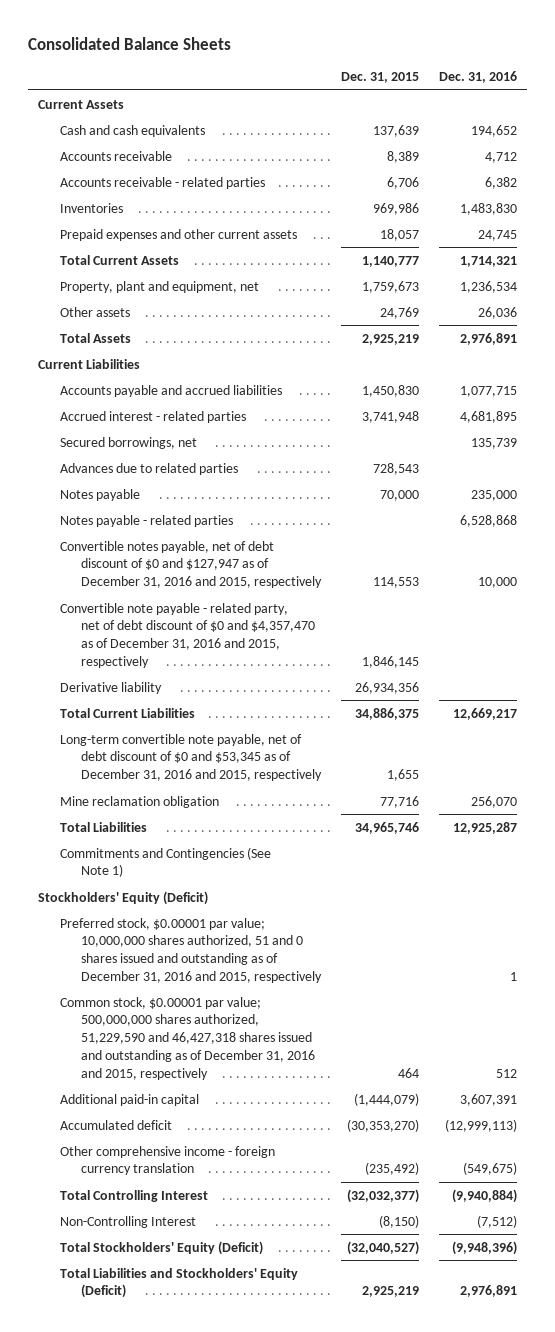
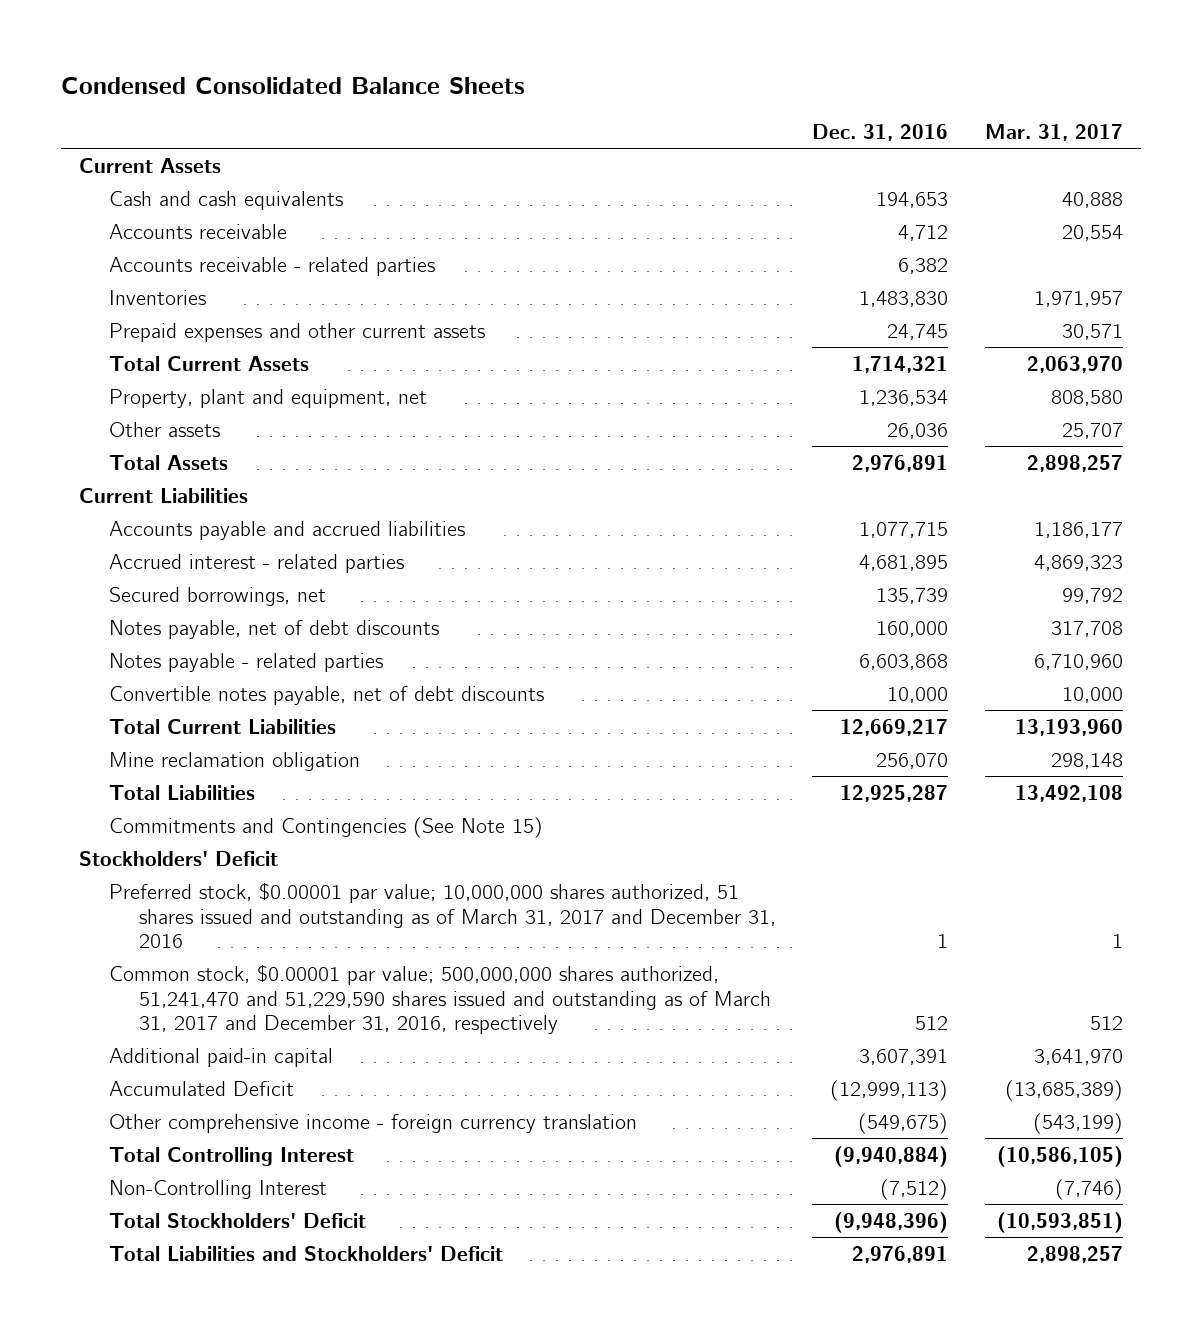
- Consolidated Balance Sheets
+ Condensed Consolidated Balance Sheets
- | Dec. 31, 2015 | Dec. 31, 2016
+ | Dec. 31, 2016 | Mar. 31, 2017
- Cash and cash equivalents | 137,639 | 194,652
+ Cash and cash equivalents | 194,653 | 40,888
- Advances due to related parties | 728,543 |
- Notes payable | 70,000 | 235,000
- Notes payable - related parties | | 6,528,868
- Convertible notes payable, net of debt discount of $0 and $127,947 as of December 31, 2016 and 2015, respectively | 114,553 | 10,000
- Convertible note payable - related party, net of debt discount of $0 and $4,357,470 as of December 31, 2016 and 2015, respectively | 1,846,145 |
- Derivative liability | 26,934,356 |
+ Notes payable, net of debt discounts | 160,000 | 317,708
+ Notes payable - related parties | 6,603,868 | 6,710,960
+ Convertible notes payable, net of debt discounts | 10,000 | 10,000
- Long-term convertible note payable, net of debt discount of $0 and $53,345 as of December 31, 2016 and 2015, respectively | 1,655 |
- Commitments and Contingencies (See Note 1)
- Stockholders' Equity (Deficit)
- Preferred stock, $0.00001 par value; 10,000,000 shares authorized, 51 and 0 shares issued and outstanding as of December 31, 2016 and 2015, respectively | | 1
- Common stock, $0.00001 par value; 500,000,000 shares authorized, 51,229,590 and 46,427,318 shares issued and outstanding as of December 31, 2016 and 2015, respectively | 464 | 512
+ Commitments and Contingencies (See Note 15)
+ Stockholders' Deficit
+ Preferred stock, $0.00001 par value; 10,000,000 shares authorized, 51 shares issued and outstanding as of March 31, 2017 and December 31, 2016 | 1 | 1
+ Common stock, $0.00001 par value; 500,000,000 shares authorized, 51,241,470 and 51,229,590 shares issued and outstanding as of March 31, 2017 and December 31, 2016, respectively | 512 | 512
- Accumulated deficit | (30,353,270) | (12,999,113)
+ Accumulated Deficit | (12,999,113) | (13,685,389)
- Total Stockholders' Equity (Deficit) | (32,040,527) | (9,948,396)
- Total Liabilities and Stockholders' Equity (Deficit) | 2,925,219 | 2,976,891
+ Total Stockholders' Deficit | (9,948,396) | (10,593,851)
+ Total Liabilities and Stockholders' Deficit | 2,976,891 | 2,898,257

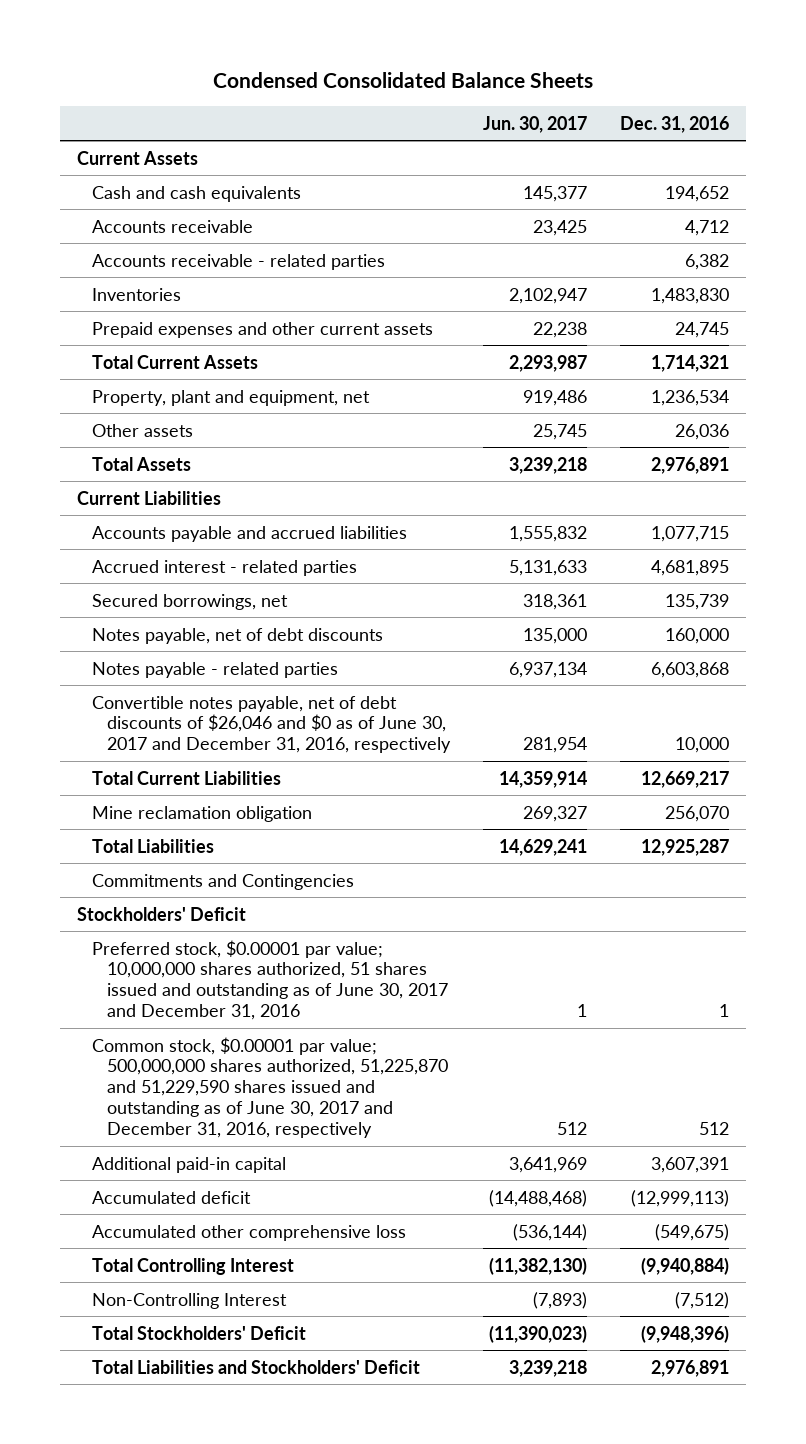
- | Dec. 31, 2016 | Mar. 31, 2017
+ | Jun. 30, 2017 | Dec. 31, 2016
- Cash and cash equivalents | 194,653 | 40,888
+ Cash and cash equivalents | 145,377 | 194,652
- Convertible notes payable, net of debt discounts | 10,000 | 10,000
+ Convertible notes payable, net of debt discounts of $26,046 and $0 as of June 30, 2017 and December 31, 2016, respectively | 281,954 | 10,000
- Commitments and Contingencies (See Note 15)
+ Commitments and Contingencies
- Preferred stock, $0.00001 par value; 10,000,000 shares authorized, 51 shares issued and outstanding as of March 31, 2017 and December 31, 2016 | 1 | 1
- Common stock, $0.00001 par value; 500,000,000 shares authorized, 51,241,470 and 51,229,590 shares issued and outstanding as of March 31, 2017 and December 31, 2016, respectively | 512 | 512
+ Preferred stock, $0.00001 par value; 10,000,000 shares authorized, 51 shares issued and outstanding as of June 30, 2017 and December 31, 2016 | 1 | 1
+ Common stock, $0.00001 par value; 500,000,000 shares authorized, 51,225,870 and 51,229,590 shares issued and outstanding as of June 30, 2017 and December 31, 2016, respectively | 512 | 512
- Accumulated Deficit | (12,999,113) | (13,685,389)
- Other comprehensive income - foreign currency translation | (549,675) | (543,199)
+ Accumulated deficit | (14,488,468) | (12,999,113)
+ Accumulated other comprehensive loss | (536,144) | (549,675)

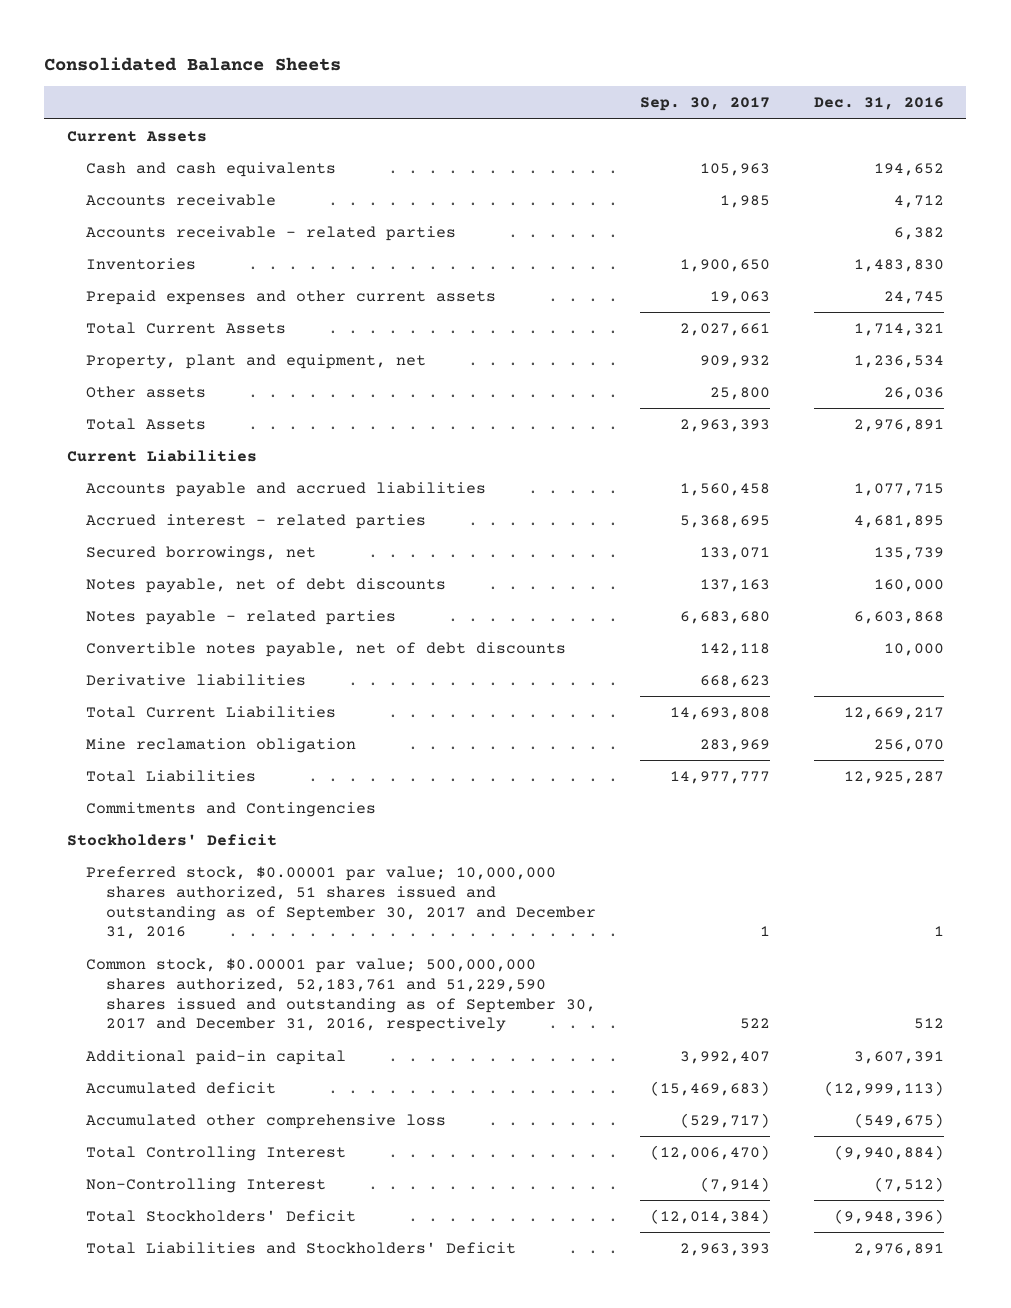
- Condensed Consolidated Balance Sheets
+ Consolidated Balance Sheets
- | Jun. 30, 2017 | Dec. 31, 2016
+ | Sep. 30, 2017 | Dec. 31, 2016
- Convertible notes payable, net of debt discounts of $26,046 and $0 as of June 30, 2017 and December 31, 2016, respectively | 281,954 | 10,000
+ Convertible notes payable, net of debt discounts | 142,118 | 10,000
+ Derivative liabilities | 668,623 |
- Preferred stock, $0.00001 par value; 10,000,000 shares authorized, 51 shares issued and outstanding as of June 30, 2017 and December 31, 2016 | 1 | 1
- Common stock, $0.00001 par value; 500,000,000 shares authorized, 51,225,870 and 51,229,590 shares issued and outstanding as of June 30, 2017 and December 31, 2016, respectively | 512 | 512
+ Preferred stock, $0.00001 par value; 10,000,000 shares authorized, 51 shares issued and outstanding as of September 30, 2017 and December 31, 2016 | 1 | 1
+ Common stock, $0.00001 par value; 500,000,000 shares authorized, 52,183,761 and 51,229,590 shares issued and outstanding as of September 30, 2017 and December 31, 2016, respectively | 522 | 512

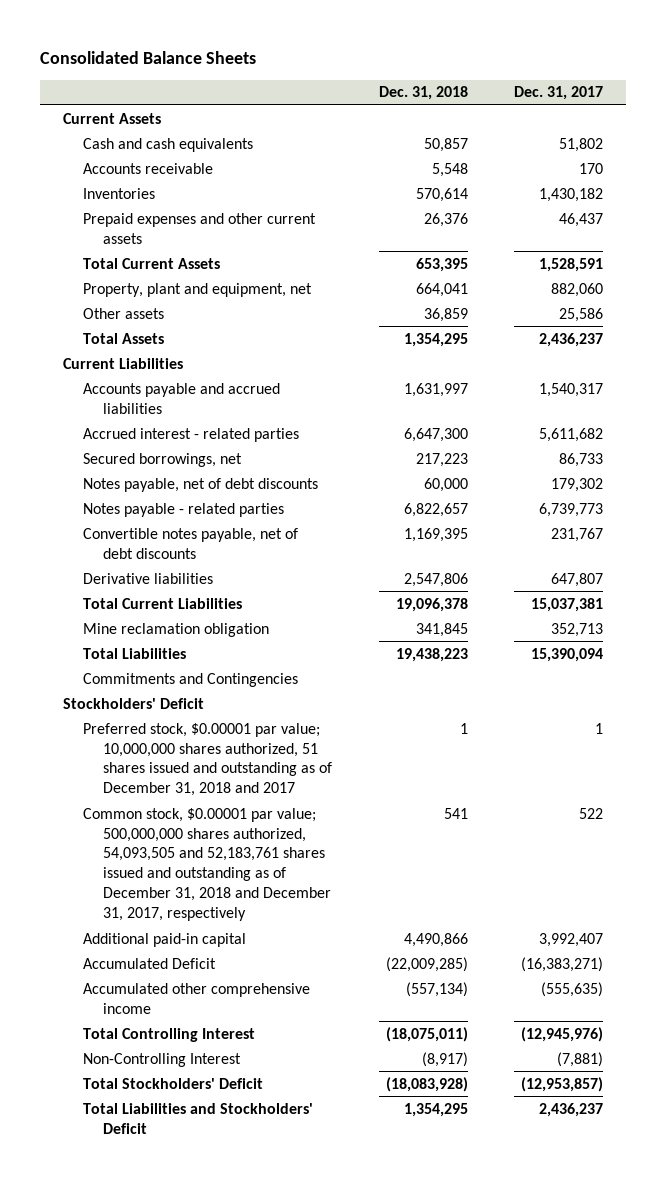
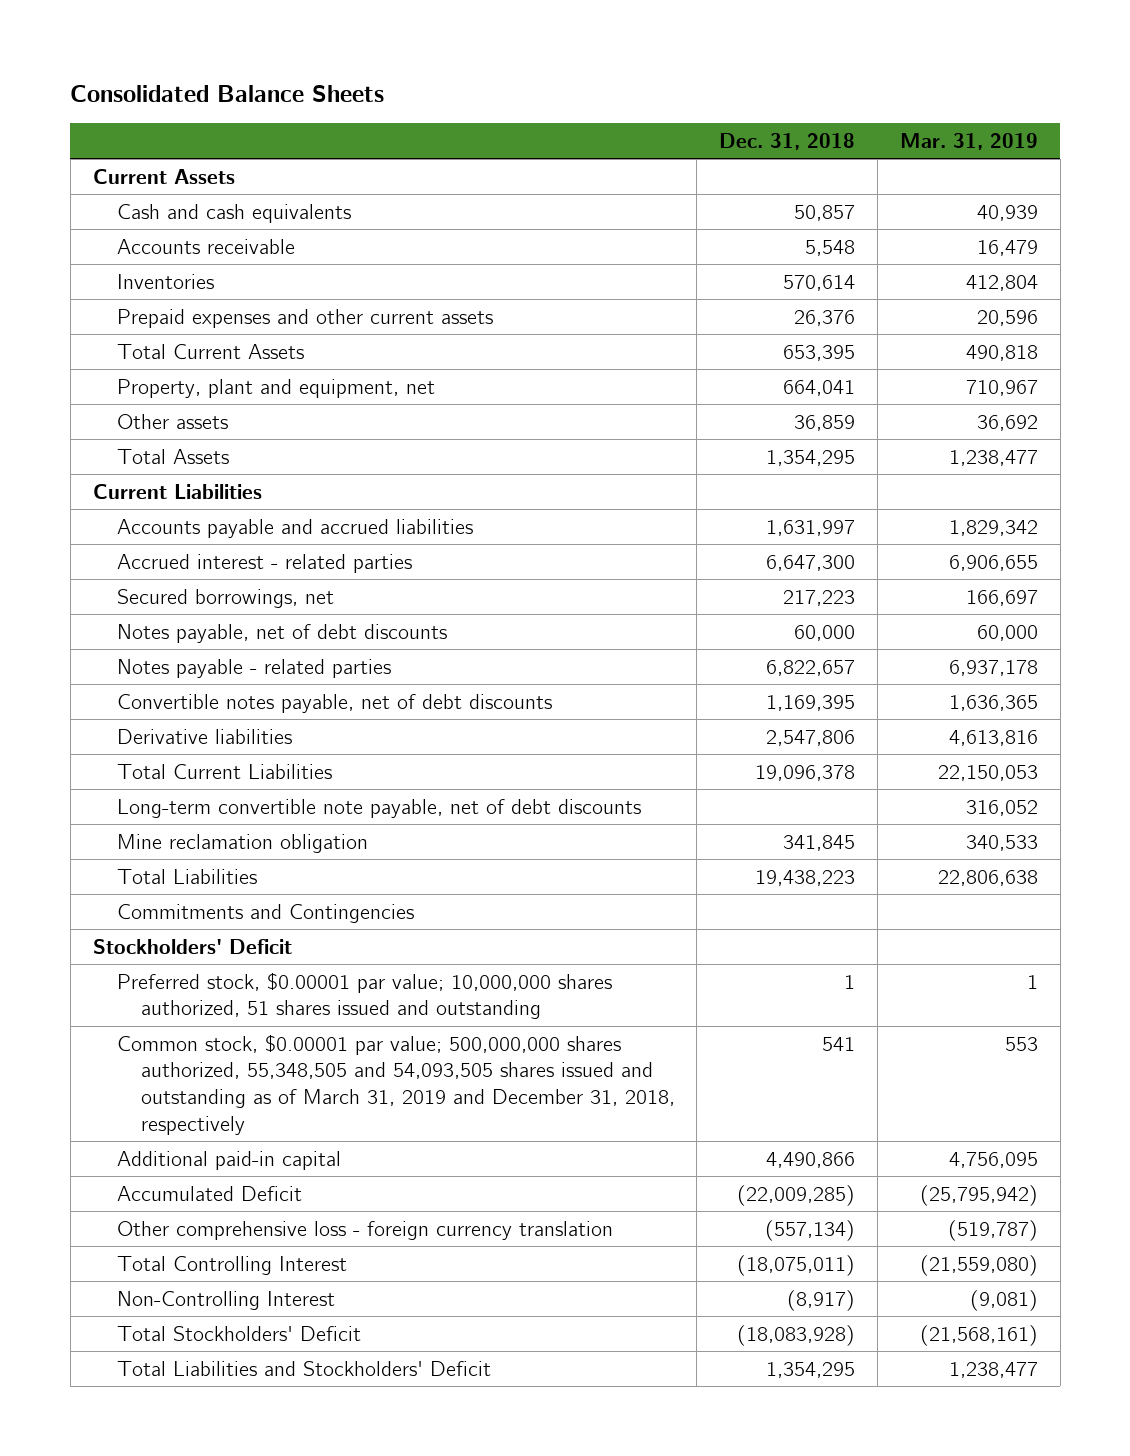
- | Dec. 31, 2018 | Dec. 31, 2017
+ | Dec. 31, 2018 | Mar. 31, 2019
+ Long-term convertible note payable, net of debt discounts | | 316,052
- Preferred stock, $0.00001 par value; 10,000,000 shares authorized, 51 shares issued and outstanding as of December 31, 2018 and 2017 | 1 | 1
- Common stock, $0.00001 par value; 500,000,000 shares authorized, 54,093,505 and 52,183,761 shares issued and outstanding as of December 31, 2018 and December 31, 2017, respectively | 541 | 522
+ Preferred stock, $0.00001 par value; 10,000,000 shares authorized, 51 shares issued and outstanding | 1 | 1
+ Common stock, $0.00001 par value; 500,000,000 shares authorized, 55,348,505 and 54,093,505 shares issued and outstanding as of March 31, 2019 and December 31, 2018, respectively | 541 | 553
- Accumulated other comprehensive income | (557,134) | (555,635)
+ Other comprehensive loss - foreign currency translation | (557,134) | (519,787)

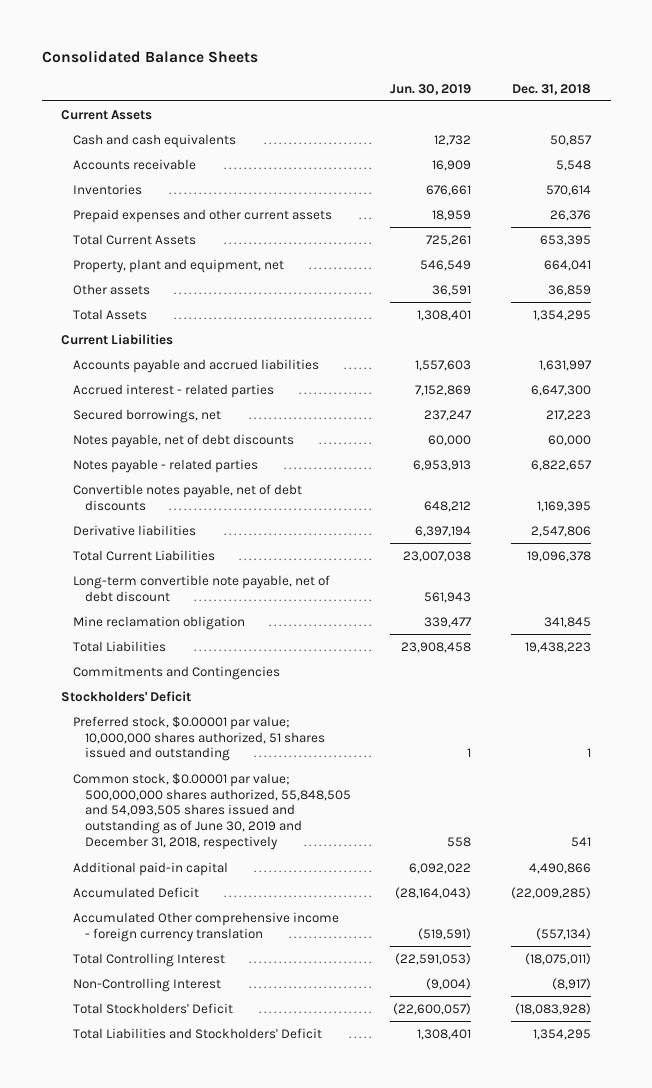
- | Dec. 31, 2018 | Mar. 31, 2019
+ | Jun. 30, 2019 | Dec. 31, 2018
- Long-term convertible note payable, net of debt discounts | | 316,052
+ Long-term convertible note payable, net of debt discount | 561,943 |
- Common stock, $0.00001 par value; 500,000,000 shares authorized, 55,348,505 and 54,093,505 shares issued and outstanding as of March 31, 2019 and December 31, 2018, respectively | 541 | 553
+ Common stock, $0.00001 par value; 500,000,000 shares authorized, 55,848,505 and 54,093,505 shares issued and outstanding as of June 30, 2019 and December 31, 2018, respectively | 558 | 541
- Other comprehensive loss - foreign currency translation | (557,134) | (519,787)
+ Accumulated Other comprehensive income - foreign currency translation | (519,591) | (557,134)

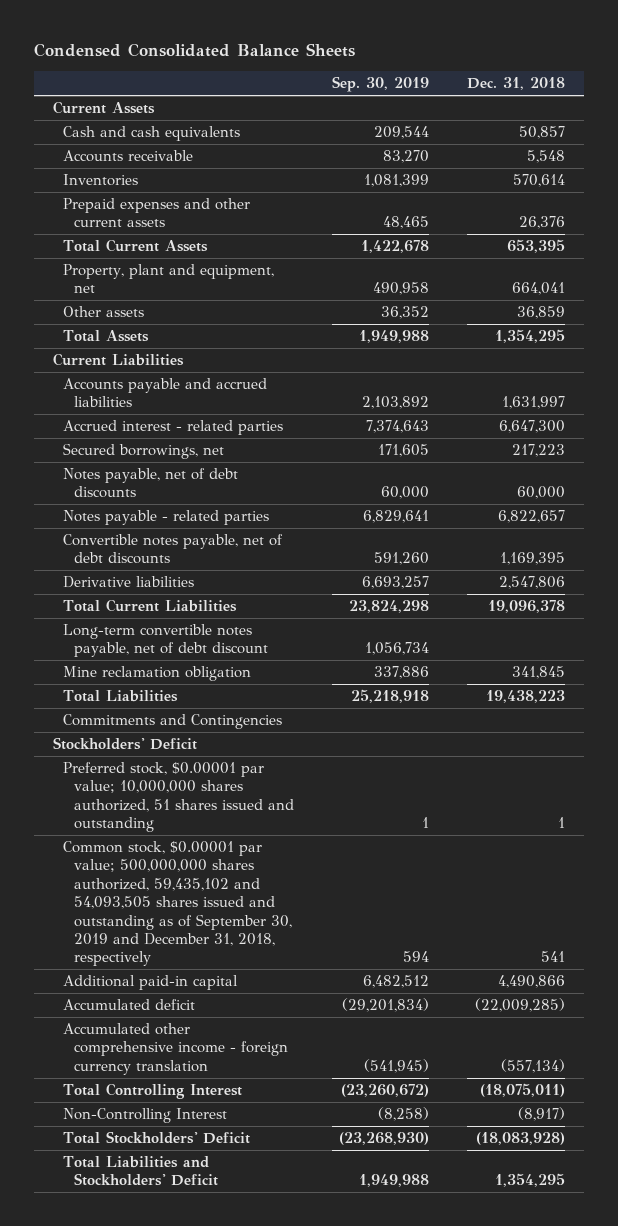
- Consolidated Balance Sheets
+ Condensed Consolidated Balance Sheets
- | Jun. 30, 2019 | Dec. 31, 2018
+ | Sep. 30, 2019 | Dec. 31, 2018
- Long-term convertible note payable, net of debt discount | 561,943 |
+ Long-term convertible notes payable, net of debt discount | 1,056,734 |
- Common stock, $0.00001 par value; 500,000,000 shares authorized, 55,848,505 and 54,093,505 shares issued and outstanding as of June 30, 2019 and December 31, 2018, respectively | 558 | 541
+ Common stock, $0.00001 par value; 500,000,000 shares authorized, 59,435,102 and 54,093,505 shares issued and outstanding as of September 30, 2019 and December 31, 2018, respectively | 594 | 541
- Accumulated Deficit | (28,164,043) | (22,009,285)
- Accumulated Other comprehensive income - foreign currency translation | (519,591) | (557,134)
+ Accumulated deficit | (29,201,834) | (22,009,285)
+ Accumulated other comprehensive income - foreign currency translation | (541,945) | (557,134)

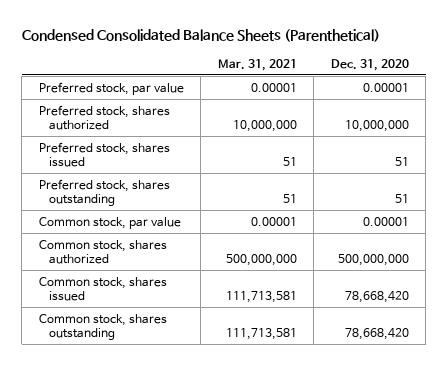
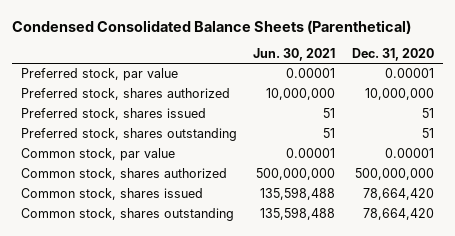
- | Mar. 31, 2021 | Dec. 31, 2020
+ | Jun. 30, 2021 | Dec. 31, 2020
- Common stock, shares issued | 111,713,581 | 78,668,420
- Common stock, shares outstanding | 111,713,581 | 78,668,420
+ Common stock, shares issued | 135,598,488 | 78,664,420
+ Common stock, shares outstanding | 135,598,488 | 78,664,420

